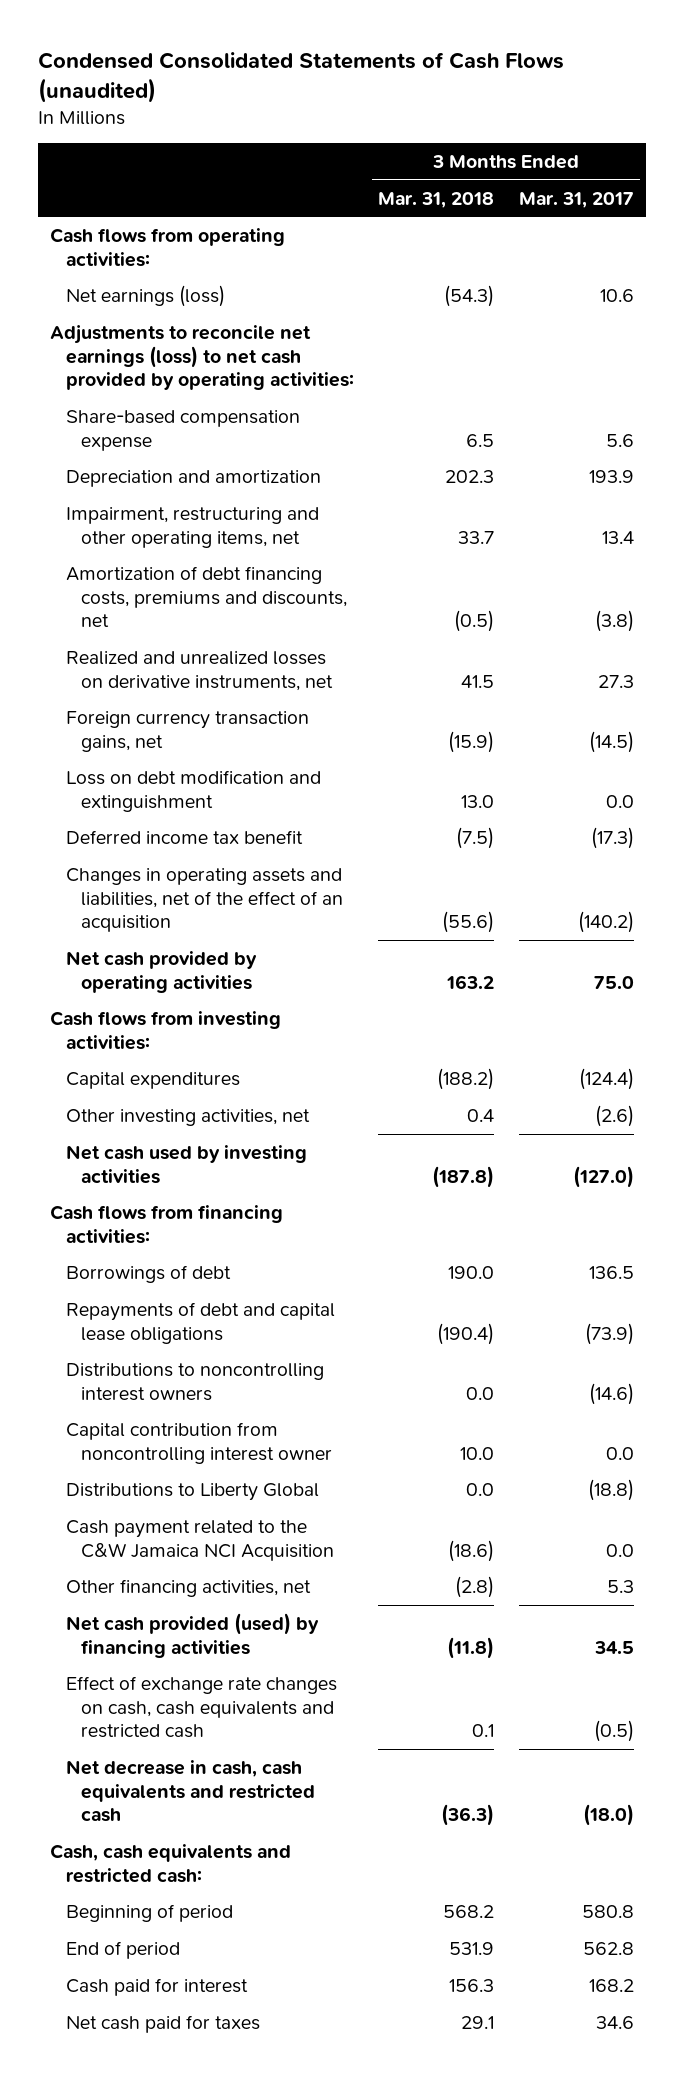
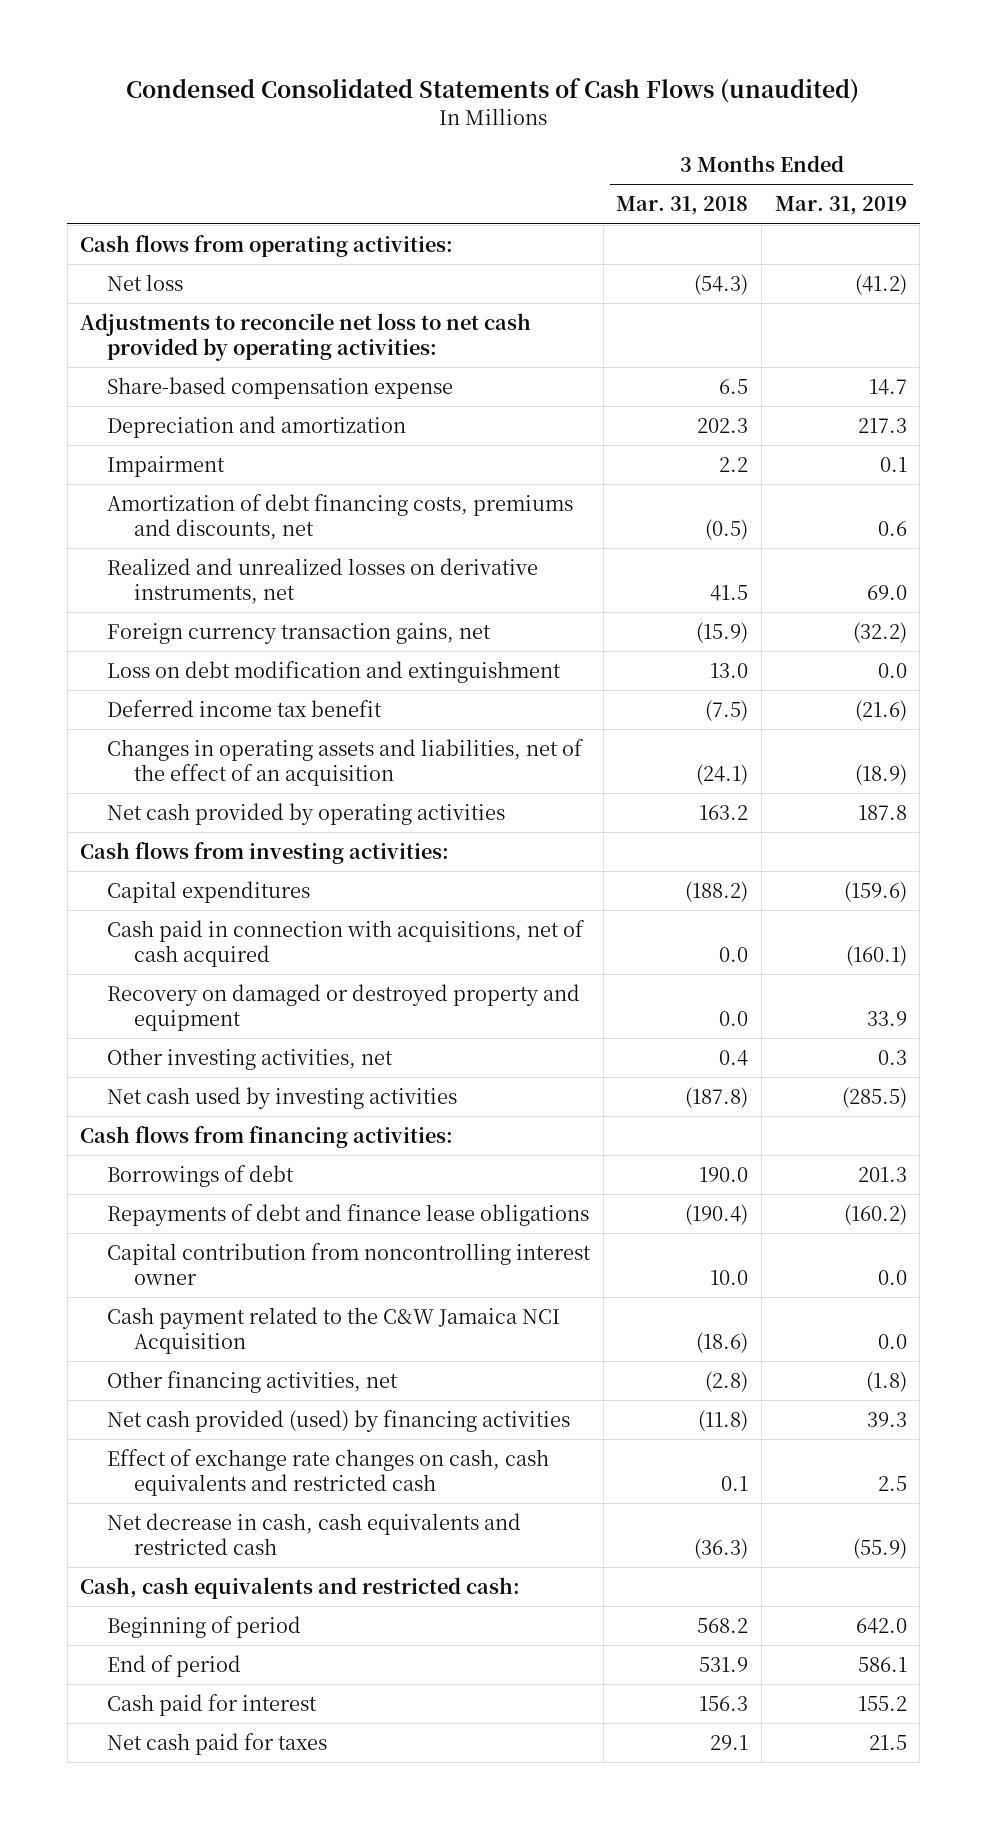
- | 3 Months Ended Mar. 31, 2018 | 3 Months Ended Mar. 31, 2017
+ | 3 Months Ended Mar. 31, 2018 | 3 Months Ended Mar. 31, 2019
- Net earnings (loss) | (54.3) | 10.6
- Adjustments to reconcile net earnings (loss) to net cash provided by operating activities:
+ Net loss | (54.3) | (41.2)
+ Adjustments to reconcile net loss to net cash provided by operating activities:
- Impairment, restructuring and other operating items, net | 33.7 | 13.4
+ Impairment | 2.2 | 0.1
- Changes in operating assets and liabilities, net of the effect of an acquisition | (55.6) | (140.2)
+ Changes in operating assets and liabilities, net of the effect of an acquisition | (24.1) | (18.9)
+ Cash paid in connection with acquisitions, net of cash acquired | 0.0 | (160.1)
+ Recovery on damaged or destroyed property and equipment | 0.0 | 33.9
- Repayments of debt and capital lease obligations | (190.4) | (73.9)
- Distributions to noncontrolling interest owners | 0.0 | (14.6)
+ Repayments of debt and finance lease obligations | (190.4) | (160.2)
- Distributions to Liberty Global | 0.0 | (18.8)

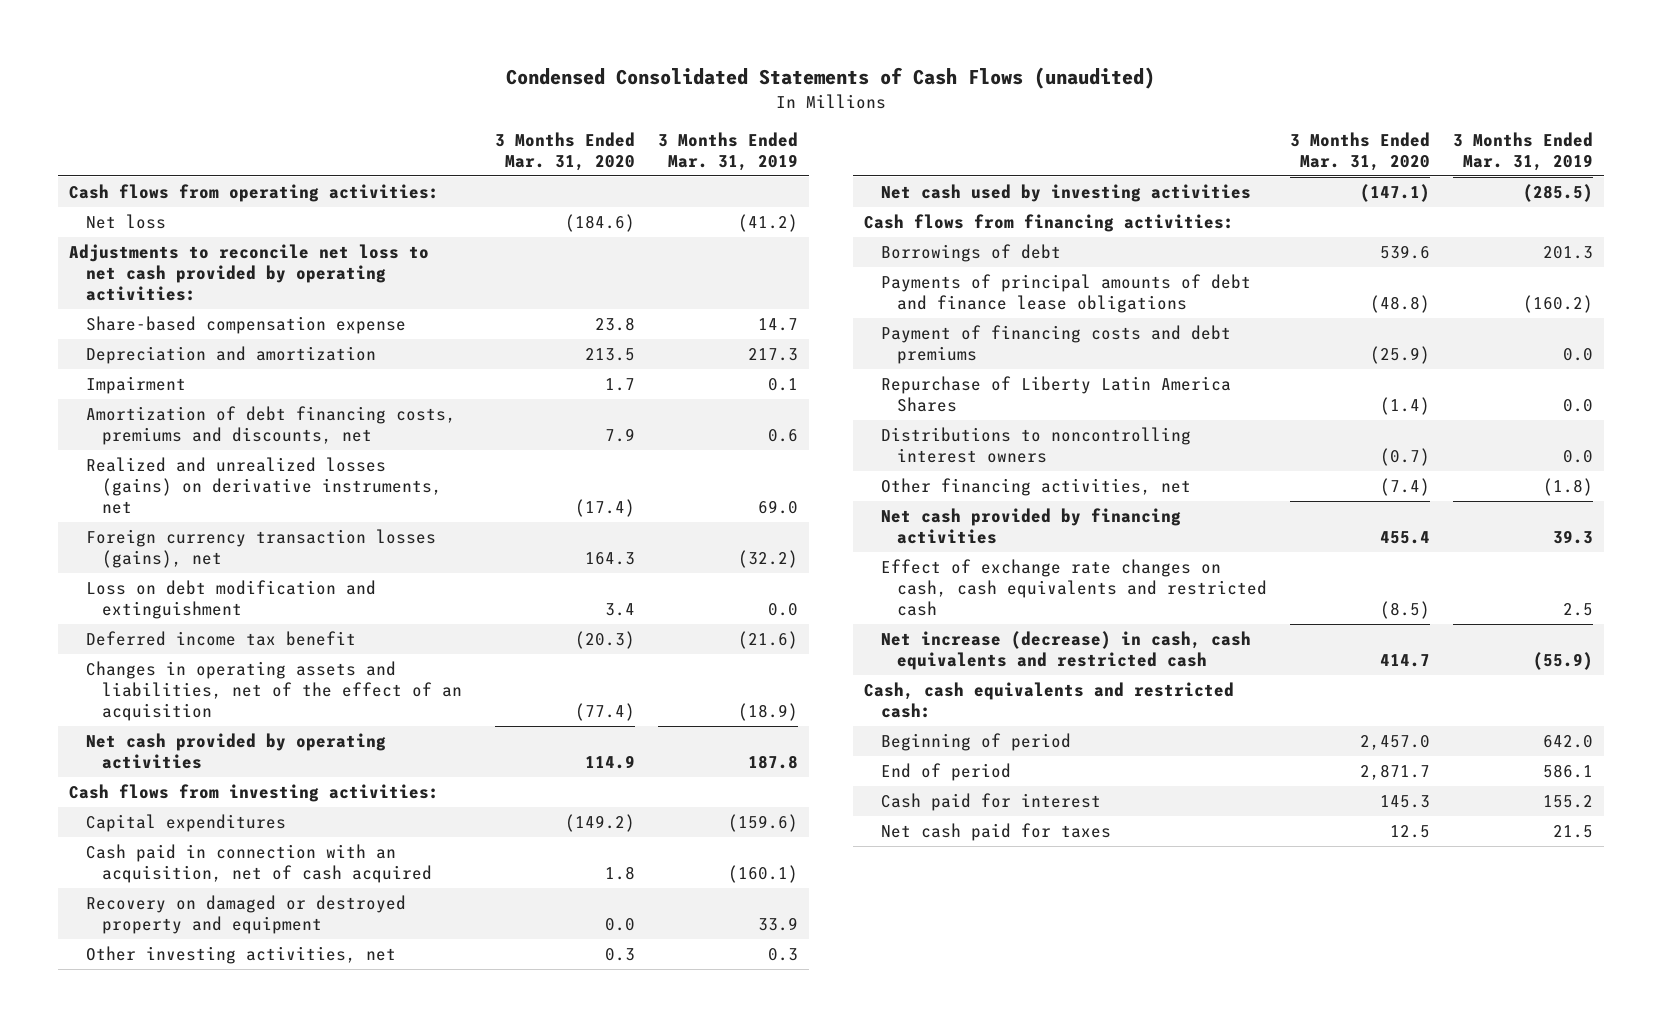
- | 3 Months Ended Mar. 31, 2018 | 3 Months Ended Mar. 31, 2019
+ | 3 Months Ended Mar. 31, 2020 | 3 Months Ended Mar. 31, 2019
- Realized and unrealized losses on derivative instruments, net | 41.5 | 69.0
- Foreign currency transaction gains, net | (15.9) | (32.2)
+ Realized and unrealized losses (gains) on derivative instruments, net | (17.4) | 69.0
+ Foreign currency transaction losses (gains), net | 164.3 | (32.2)
- Cash paid in connection with acquisitions, net of cash acquired | 0.0 | (160.1)
+ Cash paid in connection with an acquisition, net of cash acquired | 1.8 | (160.1)
- Repayments of debt and finance lease obligations | (190.4) | (160.2)
- Capital contribution from noncontrolling interest owner | 10.0 | 0.0
- Cash payment related to the C&W Jamaica NCI Acquisition | (18.6) | 0.0
+ Payments of principal amounts of debt and finance lease obligations | (48.8) | (160.2)
+ Payment of financing costs and debt premiums | (25.9) | 0.0
+ Repurchase of Liberty Latin America Shares | (1.4) | 0.0
+ Distributions to noncontrolling interest owners | (0.7) | 0.0
- Net cash provided (used) by financing activities | (11.8) | 39.3
+ Net cash provided by financing activities | 455.4 | 39.3
- Net decrease in cash, cash equivalents and restricted cash | (36.3) | (55.9)
+ Net increase (decrease) in cash, cash equivalents and restricted cash | 414.7 | (55.9)

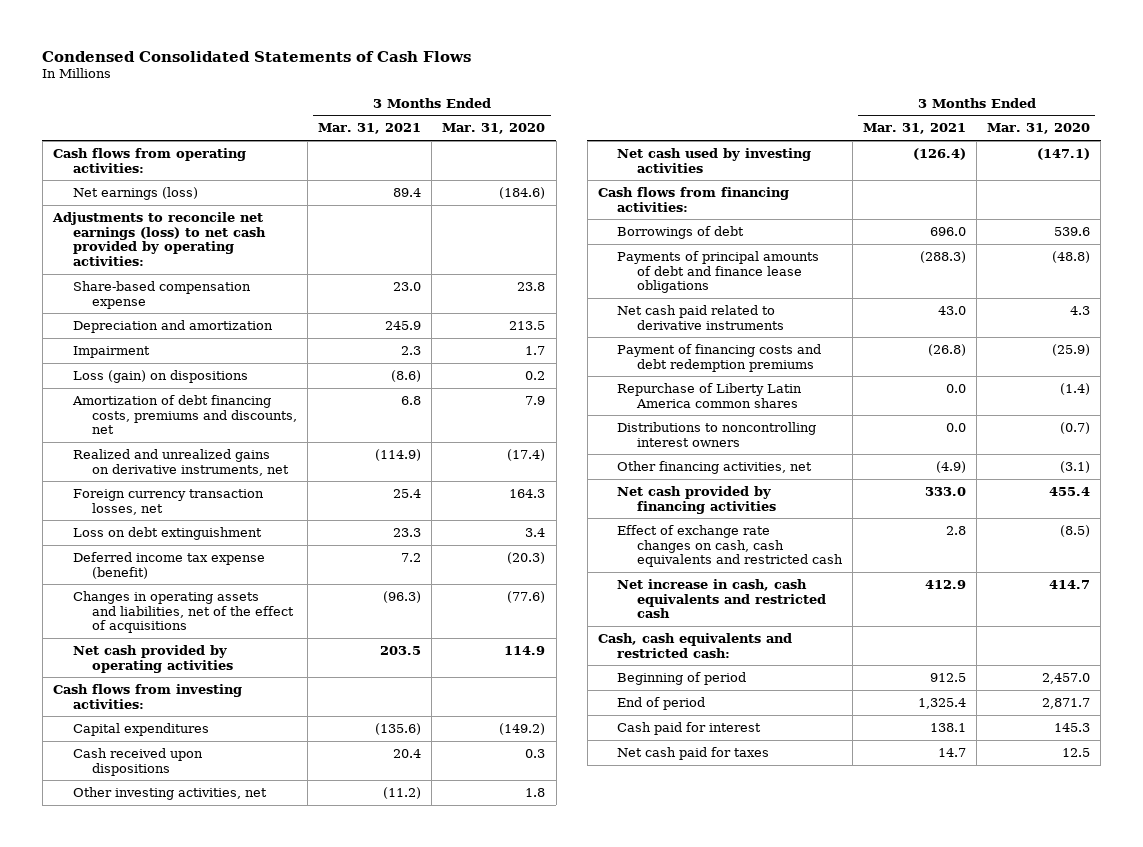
- Condensed Consolidated Statements of Cash Flows (unaudited)
+ Condensed Consolidated Statements of Cash Flows
- | 3 Months Ended Mar. 31, 2020 | 3 Months Ended Mar. 31, 2019
+ | 3 Months Ended Mar. 31, 2021 | 3 Months Ended Mar. 31, 2020
- Net loss | (184.6) | (41.2)
- Adjustments to reconcile net loss to net cash provided by operating activities:
+ Net earnings (loss) | 89.4 | (184.6)
+ Adjustments to reconcile net earnings (loss) to net cash provided by operating activities:
+ Loss (gain) on dispositions | (8.6) | 0.2
- Realized and unrealized losses (gains) on derivative instruments, net | (17.4) | 69.0
- Foreign currency transaction losses (gains), net | 164.3 | (32.2)
- Loss on debt modification and extinguishment | 3.4 | 0.0
- Deferred income tax benefit | (20.3) | (21.6)
- Changes in operating assets and liabilities, net of the effect of an acquisition | (77.4) | (18.9)
+ Realized and unrealized gains on derivative instruments, net | (114.9) | (17.4)
+ Foreign currency transaction losses, net | 25.4 | 164.3
+ Loss on debt extinguishment | 23.3 | 3.4
+ Deferred income tax expense (benefit) | 7.2 | (20.3)
+ Changes in operating assets and liabilities, net of the effect of acquisitions | (96.3) | (77.6)
- Cash paid in connection with an acquisition, net of cash acquired | 1.8 | (160.1)
- Recovery on damaged or destroyed property and equipment | 0.0 | 33.9
- Other investing activities, net | 0.3 | 0.3
+ Cash received upon dispositions | 20.4 | 0.3
+ Other investing activities, net | (11.2) | 1.8
- Payment of financing costs and debt premiums | (25.9) | 0.0
- Repurchase of Liberty Latin America Shares | (1.4) | 0.0
+ Net cash paid related to derivative instruments | 43.0 | 4.3
+ Payment of financing costs and debt redemption premiums | (26.8) | (25.9)
+ Repurchase of Liberty Latin America common shares | 0.0 | (1.4)
- Other financing activities, net | (7.4) | (1.8)
+ Other financing activities, net | (4.9) | (3.1)
- Net increase (decrease) in cash, cash equivalents and restricted cash | 414.7 | (55.9)
+ Net increase in cash, cash equivalents and restricted cash | 412.9 | 414.7

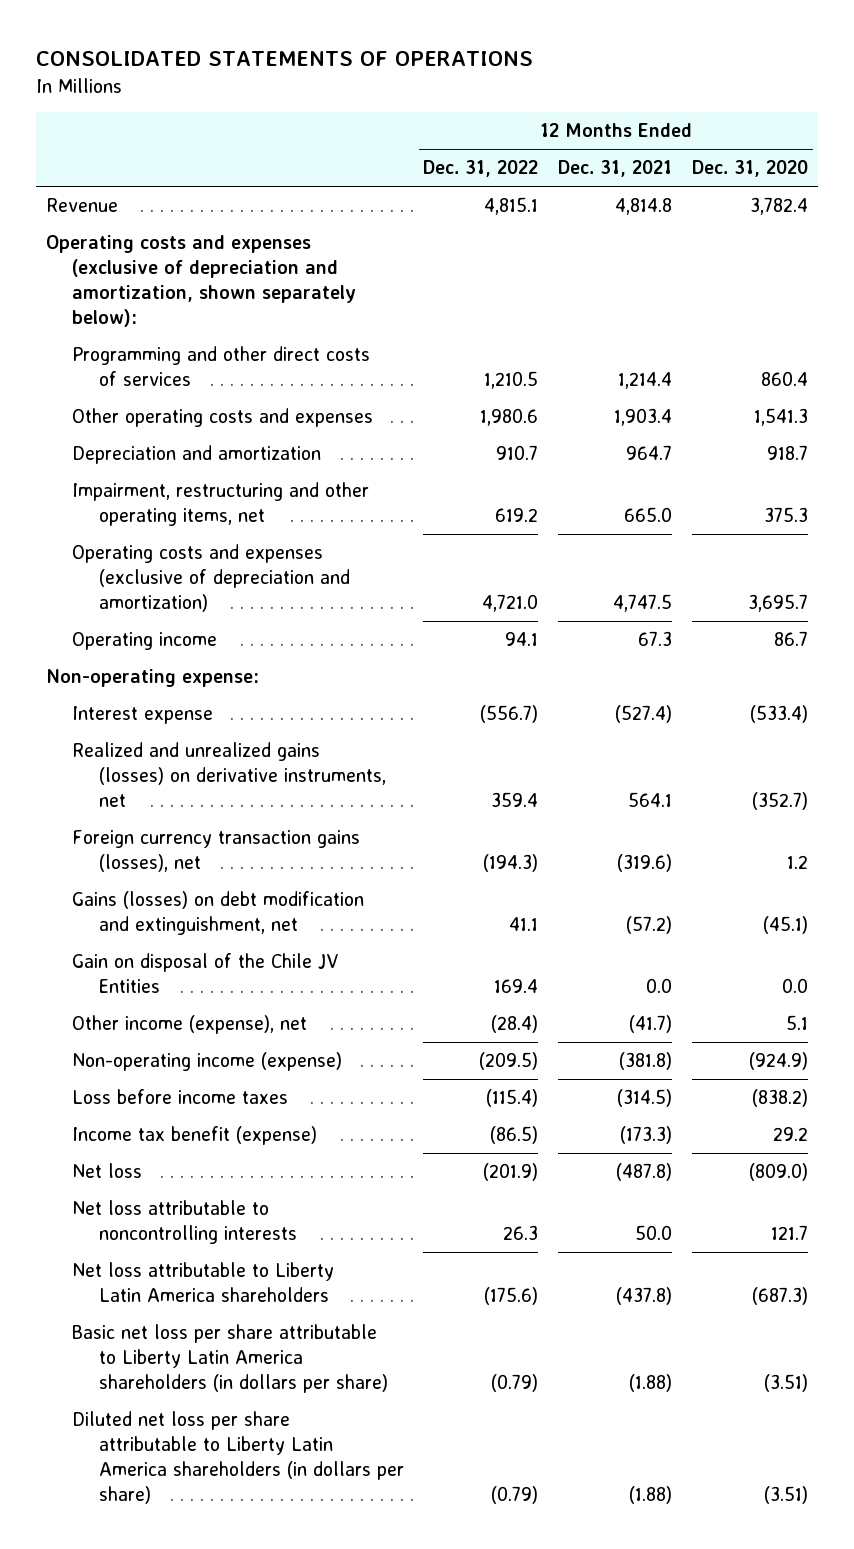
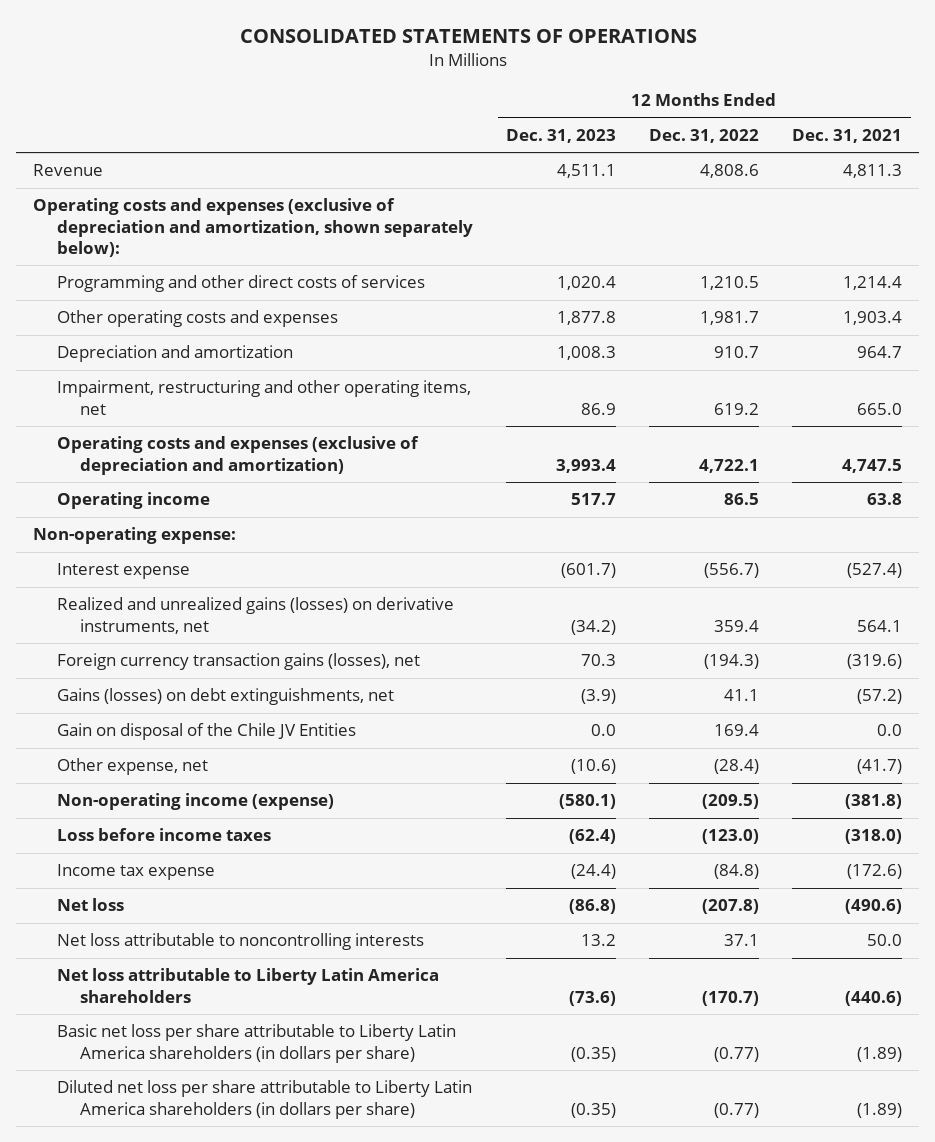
- | 12 Months Ended Dec. 31, 2022 | 12 Months Ended Dec. 31, 2021 | 12 Months Ended Dec. 31, 2020
+ | 12 Months Ended Dec. 31, 2023 | 12 Months Ended Dec. 31, 2022 | 12 Months Ended Dec. 31, 2021
- Revenue | 4,815.1 | 4,814.8 | 3,782.4
+ Revenue | 4,511.1 | 4,808.6 | 4,811.3
- Other operating costs and expenses | 1,980.6 | 1,903.4 | 1,541.3
+ Other operating costs and expenses | 1,877.8 | 1,981.7 | 1,903.4
- Operating costs and expenses (exclusive of depreciation and amortization) | 4,721.0 | 4,747.5 | 3,695.7
- Operating income | 94.1 | 67.3 | 86.7
+ Operating costs and expenses (exclusive of depreciation and amortization) | 3,993.4 | 4,722.1 | 4,747.5
+ Operating income | 517.7 | 86.5 | 63.8
- Gains (losses) on debt modification and extinguishment, net | 41.1 | (57.2) | (45.1)
+ Gains (losses) on debt extinguishments, net | (3.9) | 41.1 | (57.2)
- Other income (expense), net | (28.4) | (41.7) | 5.1
+ Other expense, net | (10.6) | (28.4) | (41.7)
- Loss before income taxes | (115.4) | (314.5) | (838.2)
- Income tax benefit (expense) | (86.5) | (173.3) | 29.2
- Net loss | (201.9) | (487.8) | (809.0)
- Net loss attributable to noncontrolling interests | 26.3 | 50.0 | 121.7
- Net loss attributable to Liberty Latin America shareholders | (175.6) | (437.8) | (687.3)
- Basic net loss per share attributable to Liberty Latin America shareholders (in dollars per share) | (0.79) | (1.88) | (3.51)
- Diluted net loss per share attributable to Liberty Latin America shareholders (in dollars per share) | (0.79) | (1.88) | (3.51)
+ Loss before income taxes | (62.4) | (123.0) | (318.0)
+ Income tax expense | (24.4) | (84.8) | (172.6)
+ Net loss | (86.8) | (207.8) | (490.6)
+ Net loss attributable to noncontrolling interests | 13.2 | 37.1 | 50.0
+ Net loss attributable to Liberty Latin America shareholders | (73.6) | (170.7) | (440.6)
+ Basic net loss per share attributable to Liberty Latin America shareholders (in dollars per share) | (0.35) | (0.77) | (1.89)
+ Diluted net loss per share attributable to Liberty Latin America shareholders (in dollars per share) | (0.35) | (0.77) | (1.89)

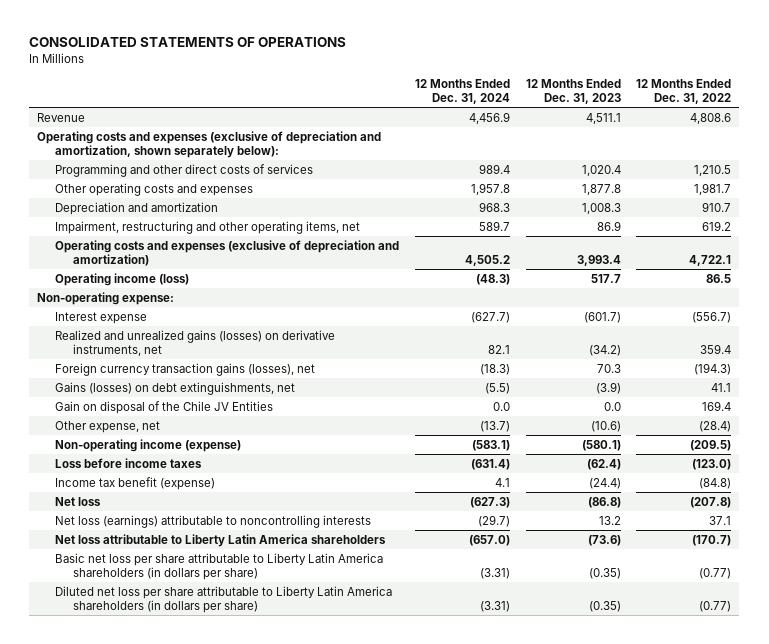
- | 12 Months Ended Dec. 31, 2023 | 12 Months Ended Dec. 31, 2022 | 12 Months Ended Dec. 31, 2021
+ | 12 Months Ended Dec. 31, 2024 | 12 Months Ended Dec. 31, 2023 | 12 Months Ended Dec. 31, 2022
- Operating income | 517.7 | 86.5 | 63.8
+ Operating income (loss) | (48.3) | 517.7 | 86.5
- Income tax expense | (24.4) | (84.8) | (172.6)
+ Income tax benefit (expense) | 4.1 | (24.4) | (84.8)
- Net loss attributable to noncontrolling interests | 13.2 | 37.1 | 50.0
+ Net loss (earnings) attributable to noncontrolling interests | (29.7) | 13.2 | 37.1

